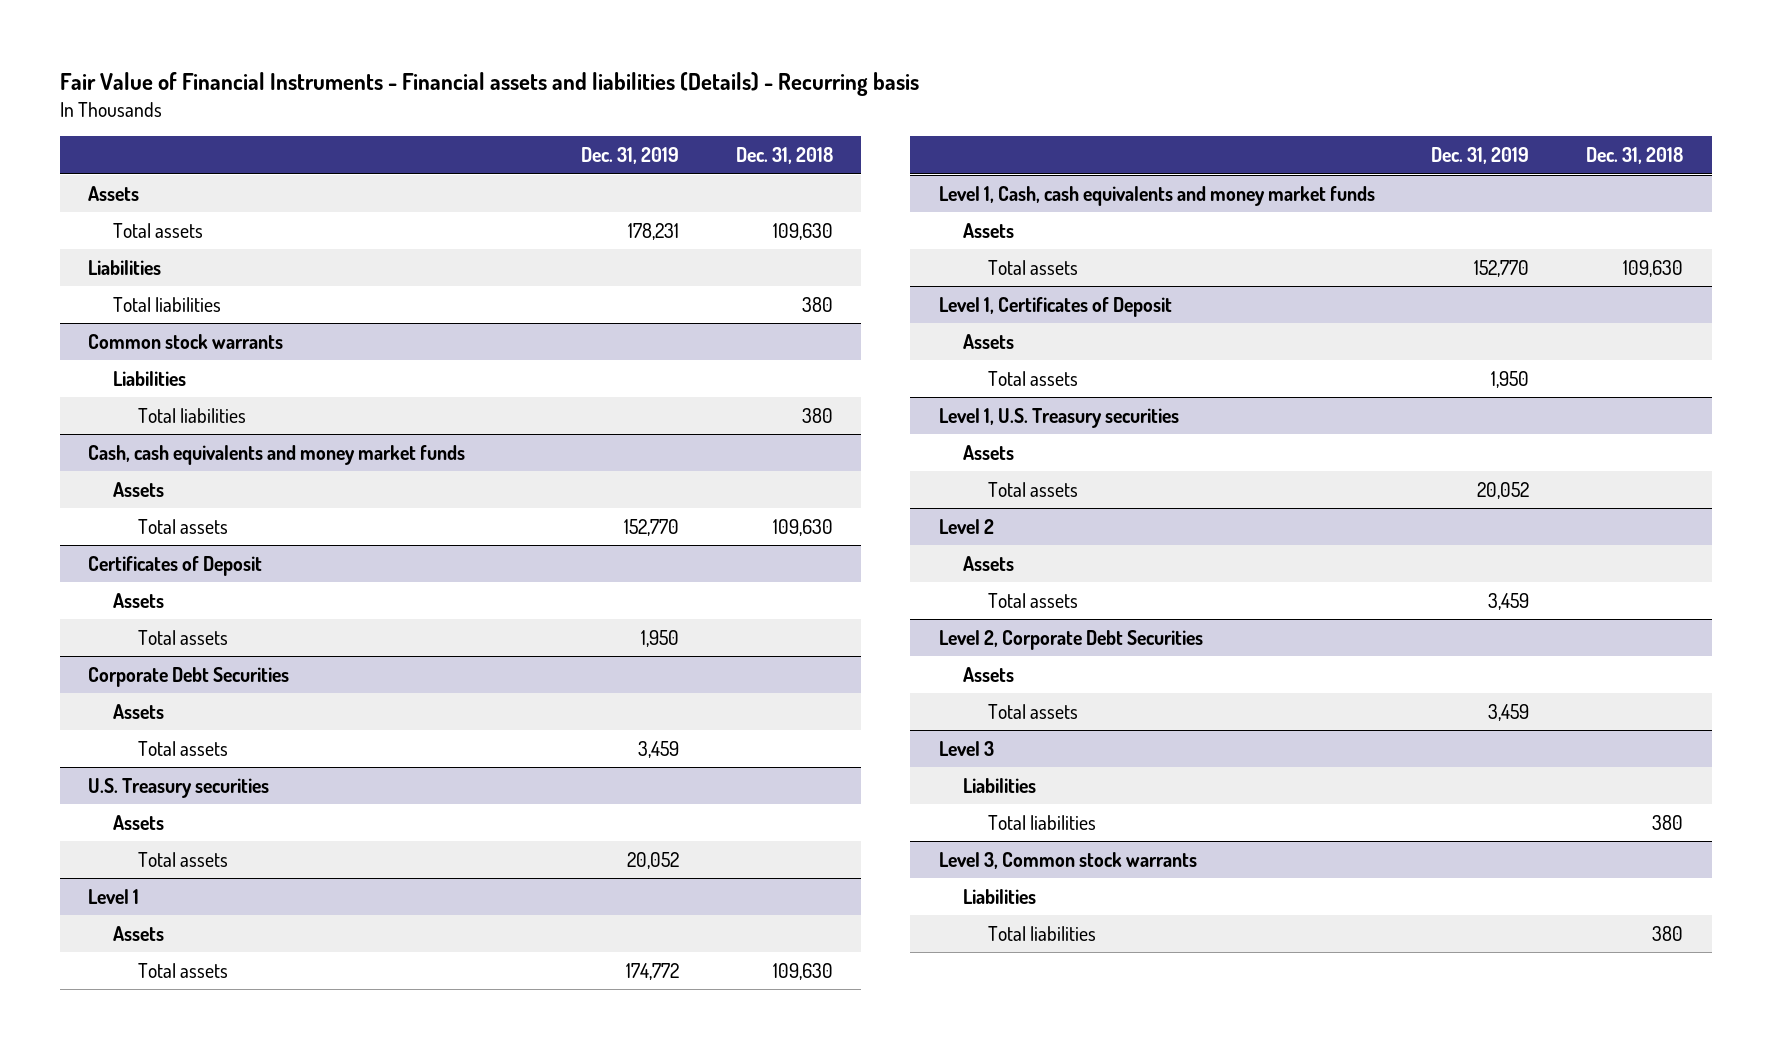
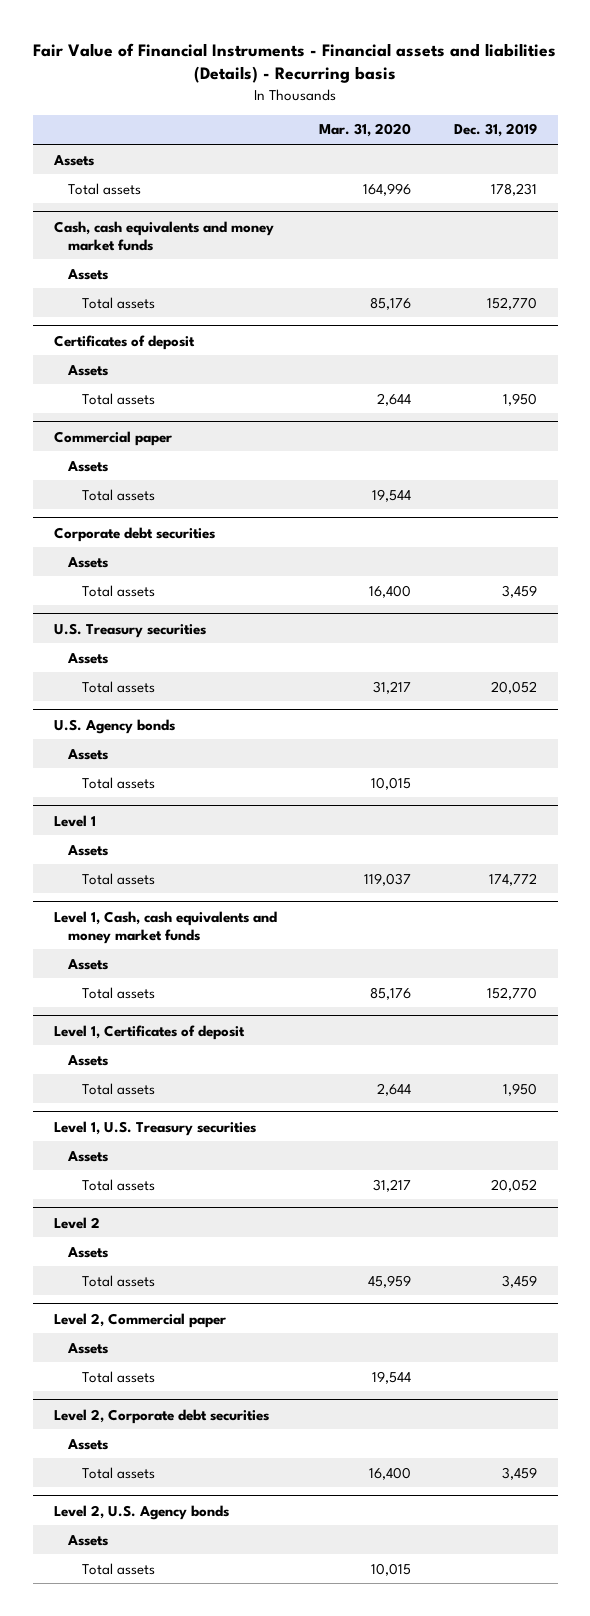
- | Dec. 31, 2019 | Dec. 31, 2018
+ | Mar. 31, 2020 | Dec. 31, 2019
- Liabilities
- Total liabilities | | 380
- Common stock warrants
- Liabilities
- Total liabilities | | 380
- Certificates of Deposit
+ Certificates of deposit
- Corporate Debt Securities
+ Commercial paper
+ Total assets | 19,544 |
+ Corporate debt securities
+ Assets
+ U.S. Agency bonds
+ Assets
+ Total assets | 10,015 |
- Level 1, Certificates of Deposit
+ Level 1, Certificates of deposit
- Level 2, Corporate Debt Securities
+ Level 2, Commercial paper
+ Total assets | 19,544 |
+ Level 2, Corporate debt securities
+ Assets
- Level 3
- Liabilities
- Total liabilities | | 380
- Level 3, Common stock warrants
- Liabilities
- Total liabilities | | 380
+ Level 2, U.S. Agency bonds
+ Assets
+ Total assets | 10,015 |

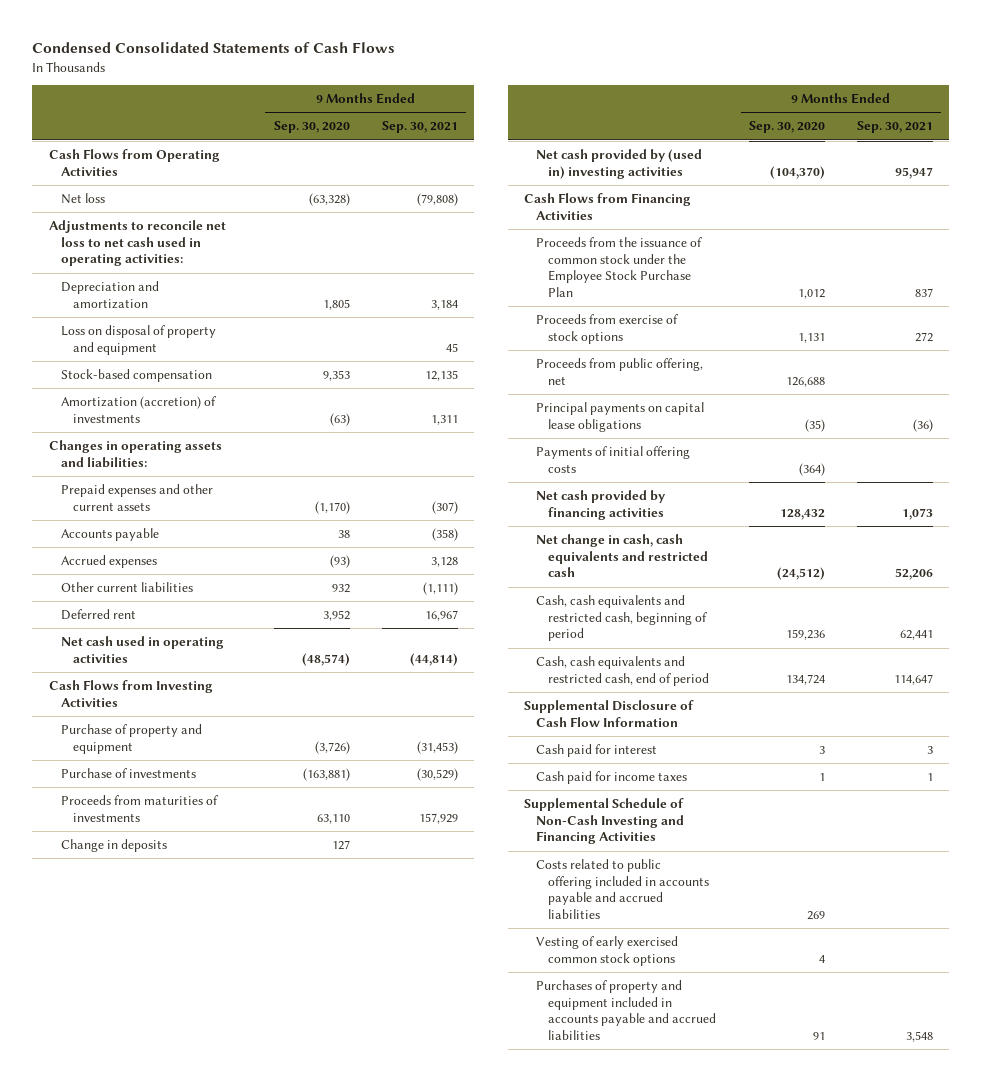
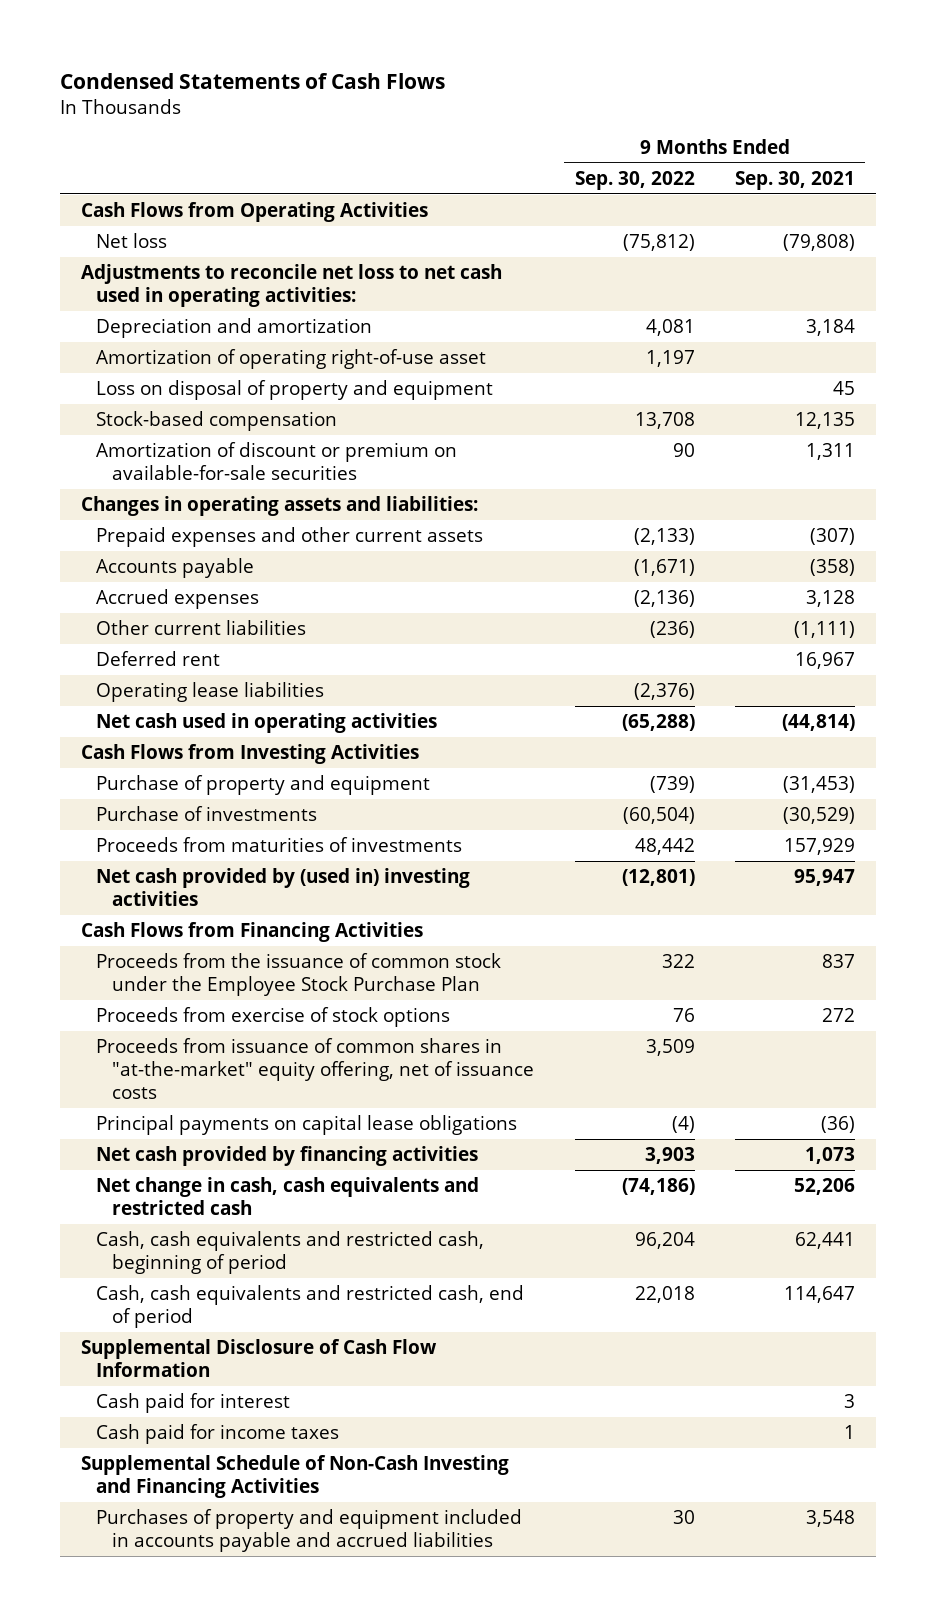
- Condensed Consolidated Statements of Cash Flows
+ Condensed Statements of Cash Flows
- | 9 Months Ended Sep. 30, 2020 | 9 Months Ended Sep. 30, 2021
+ | 9 Months Ended Sep. 30, 2022 | 9 Months Ended Sep. 30, 2021
+ Amortization of operating right-of-use asset | 1,197 |
- Amortization (accretion) of investments | (63) | 1,311
+ Amortization of discount or premium on available-for-sale securities | 90 | 1,311
+ Operating lease liabilities | (2,376) |
- Change in deposits | 127 |
- Proceeds from public offering, net | 126,688 |
+ Proceeds from issuance of common shares in "at-the-market" equity offering, net of issuance costs | 3,509 |
- Payments of initial offering costs | (364) |
- Costs related to public offering included in accounts payable and accrued liabilities | 269 |
- Vesting of early exercised common stock options | 4 |

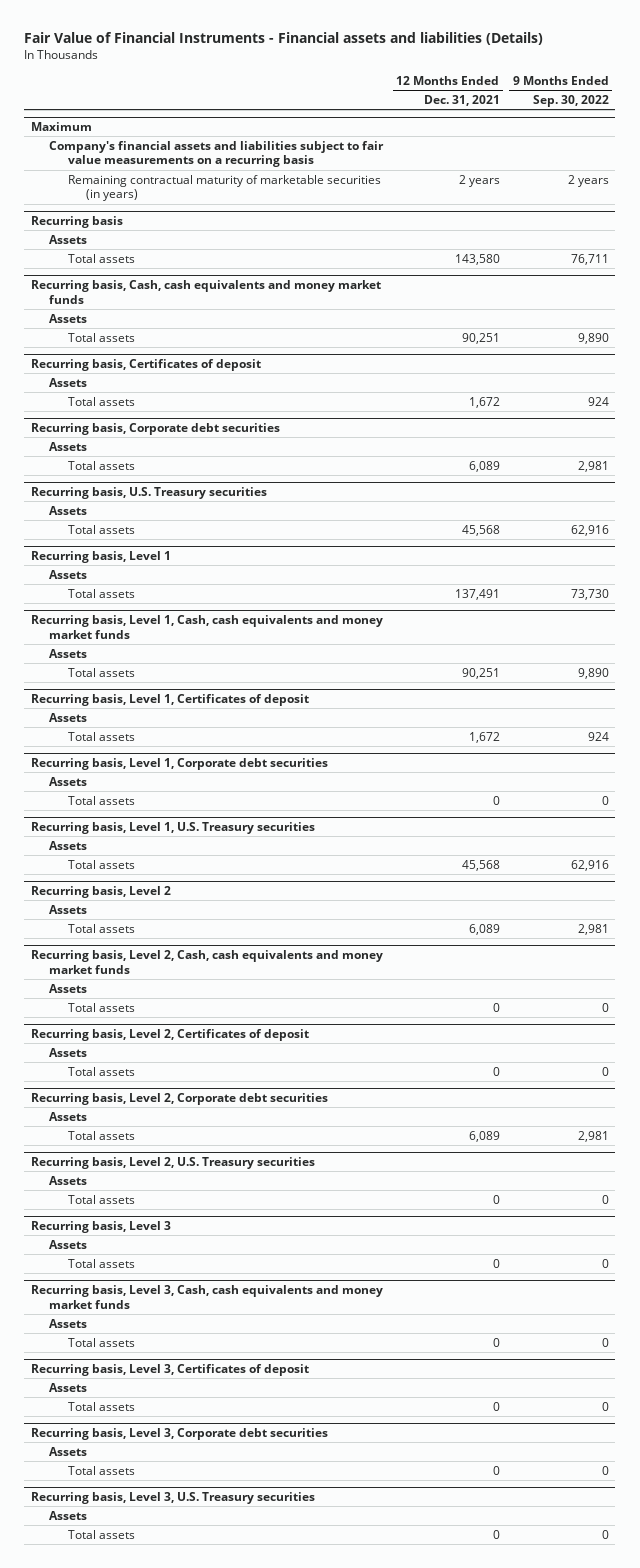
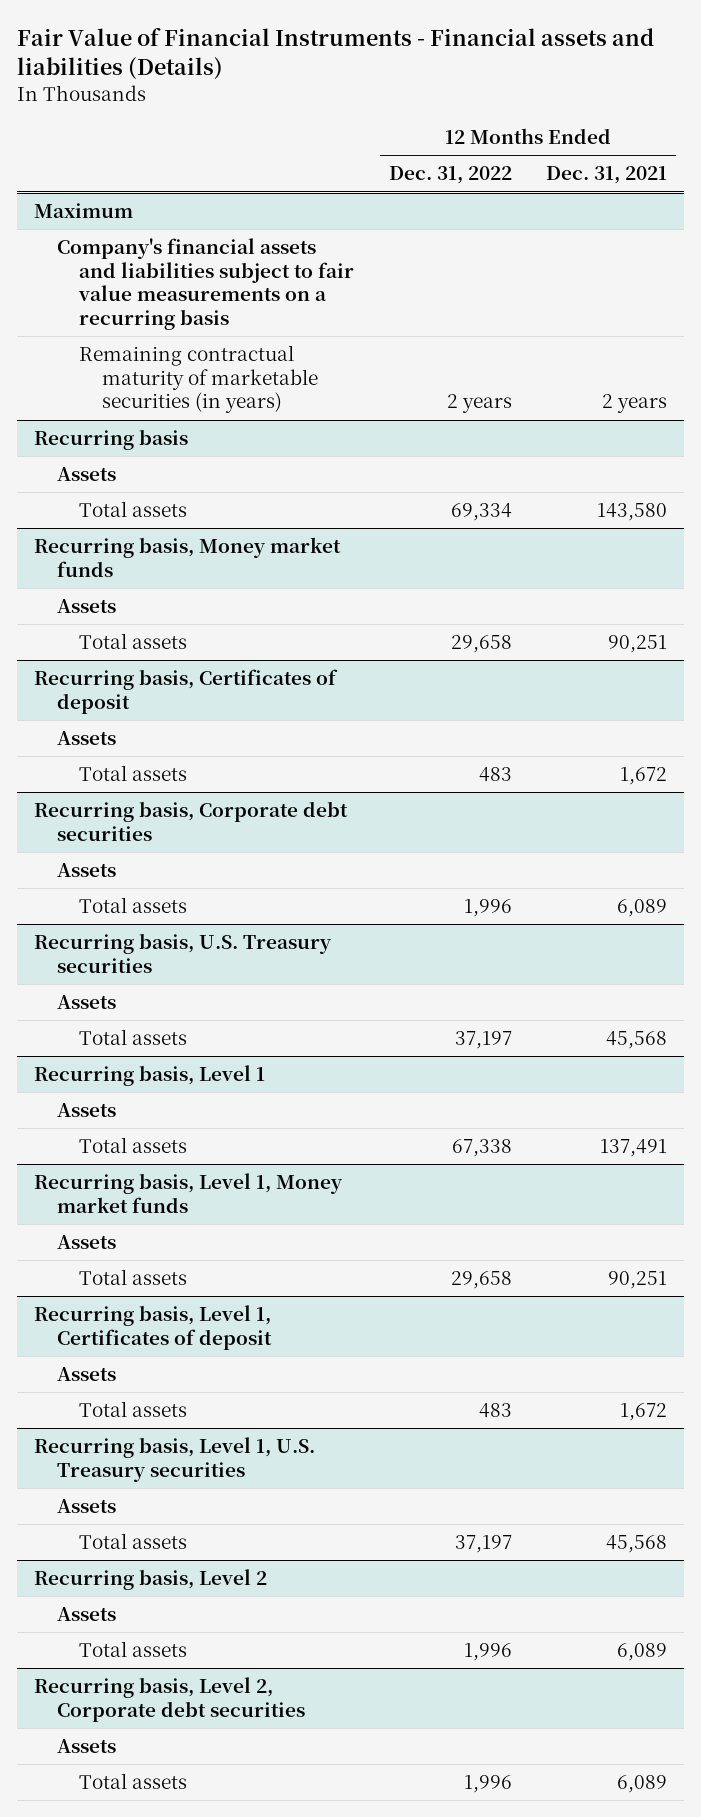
- | 12 Months Ended Dec. 31, 2021 | 9 Months Ended Sep. 30, 2022
+ | 12 Months Ended Dec. 31, 2022 | 12 Months Ended Dec. 31, 2021
- Recurring basis, Cash, cash equivalents and money market funds
+ Recurring basis, Money market funds
- Recurring basis, Level 1, Cash, cash equivalents and money market funds
+ Recurring basis, Level 1, Money market funds
- Recurring basis, Level 1, Corporate debt securities
- Assets
- Total assets | 0 | 0
- Recurring basis, Level 2, Cash, cash equivalents and money market funds
- Assets
- Total assets | 0 | 0
- Recurring basis, Level 2, Certificates of deposit
- Assets
- Total assets | 0 | 0
- Recurring basis, Level 2, U.S. Treasury securities
- Assets
- Total assets | 0 | 0
- Recurring basis, Level 3
- Assets
- Total assets | 0 | 0
- Recurring basis, Level 3, Cash, cash equivalents and money market funds
- Assets
- Total assets | 0 | 0
- Recurring basis, Level 3, Certificates of deposit
- Assets
- Total assets | 0 | 0
- Recurring basis, Level 3, Corporate debt securities
- Assets
- Total assets | 0 | 0
- Recurring basis, Level 3, U.S. Treasury securities
- Assets
- Total assets | 0 | 0

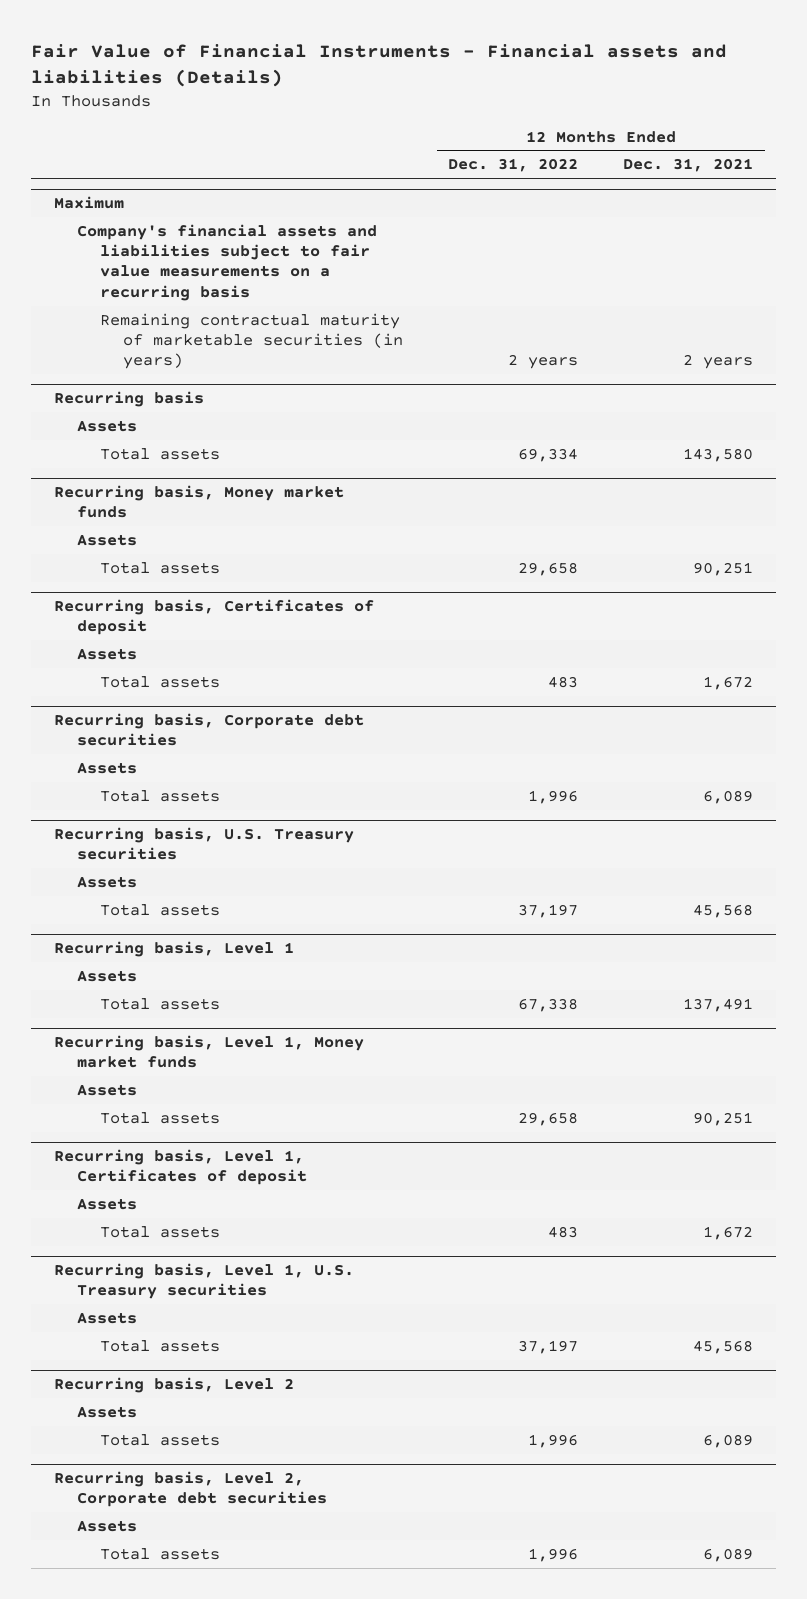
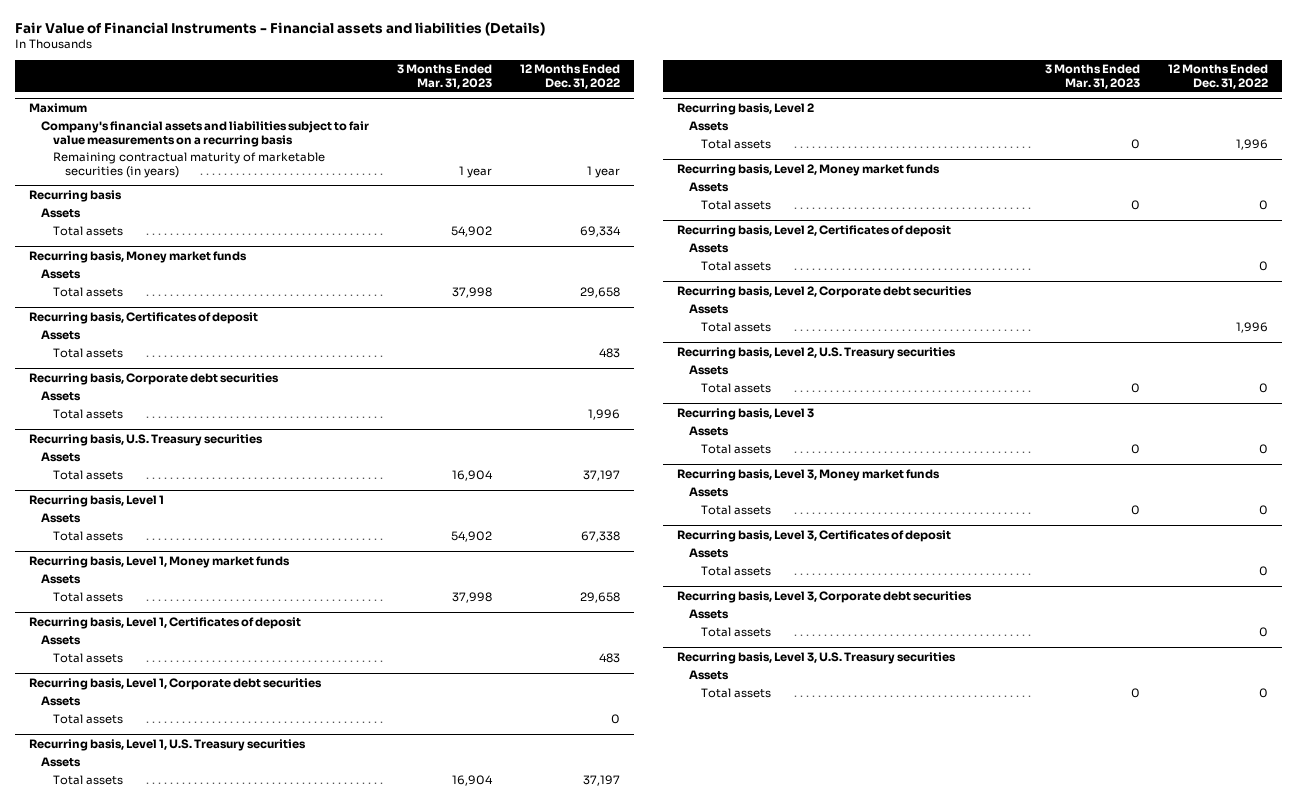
- | 12 Months Ended Dec. 31, 2022 | 12 Months Ended Dec. 31, 2021
+ | 3 Months Ended Mar. 31, 2023 | 12 Months Ended Dec. 31, 2022
@ Maximum
- Remaining contractual maturity of marketable securities (in years) | 2 years | 2 years
+ Remaining contractual maturity of marketable securities (in years) | 1 year | 1 year
+ Recurring basis, Level 1, Corporate debt securities
+ Assets
+ Total assets | | 0
+ Recurring basis, Level 2, Money market funds
+ Assets
+ Total assets | 0 | 0
+ Recurring basis, Level 2, Certificates of deposit
+ Assets
+ Total assets | | 0
+ Recurring basis, Level 2, U.S. Treasury securities
+ Assets
+ Total assets | 0 | 0
+ Recurring basis, Level 3
+ Assets
+ Total assets | 0 | 0
+ Recurring basis, Level 3, Money market funds
+ Assets
+ Total assets | 0 | 0
+ Recurring basis, Level 3, Certificates of deposit
+ Assets
+ Total assets | | 0
+ Recurring basis, Level 3, Corporate debt securities
+ Assets
+ Total assets | | 0
+ Recurring basis, Level 3, U.S. Treasury securities
+ Assets
+ Total assets | 0 | 0

